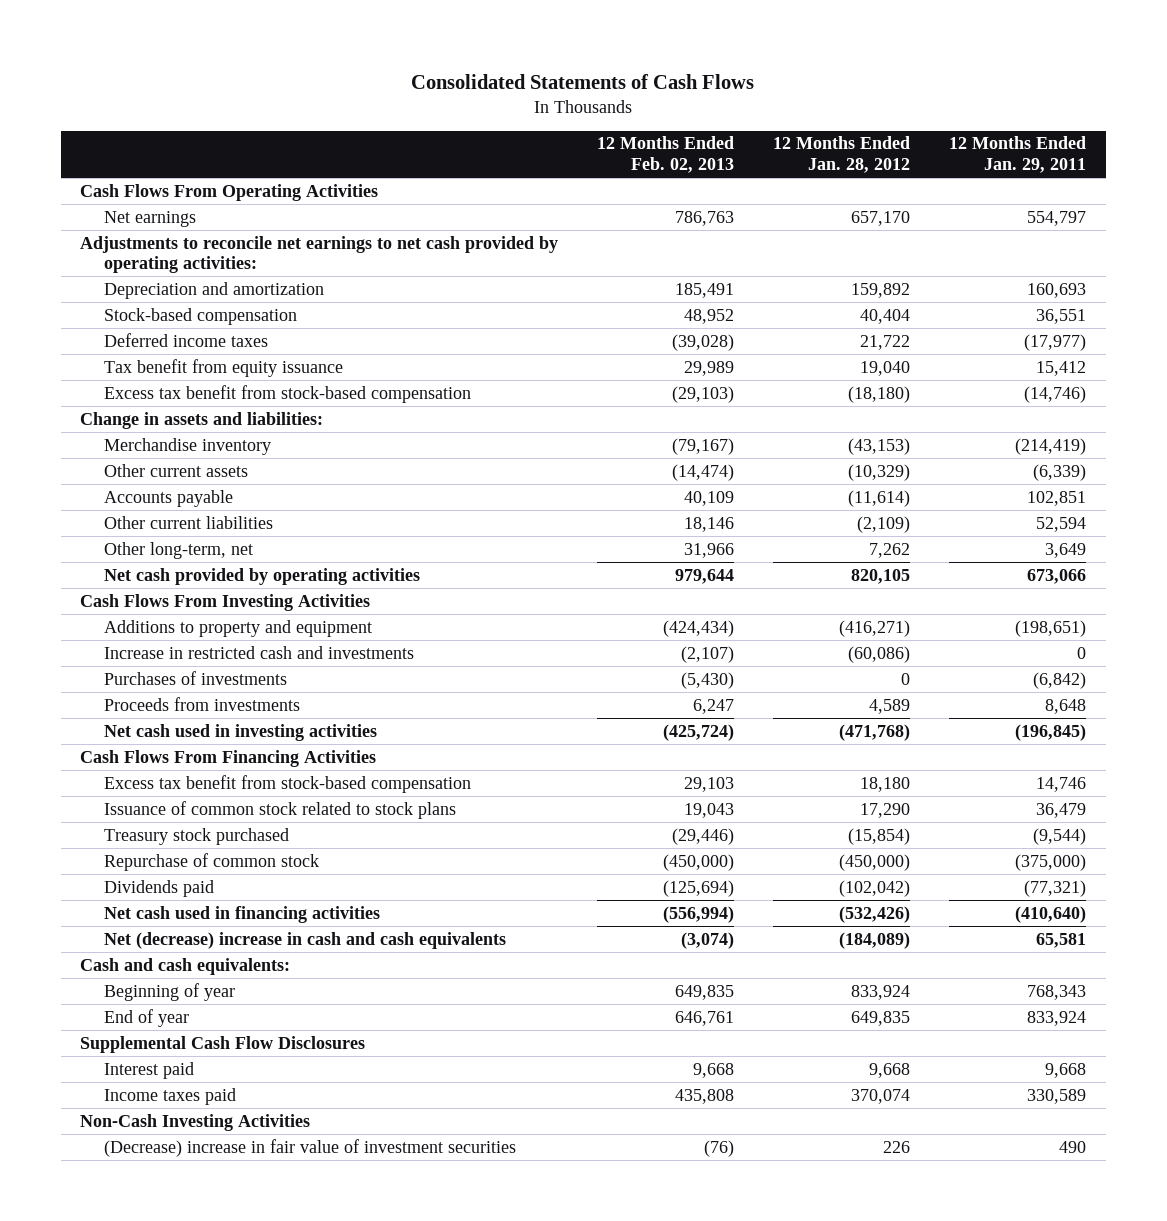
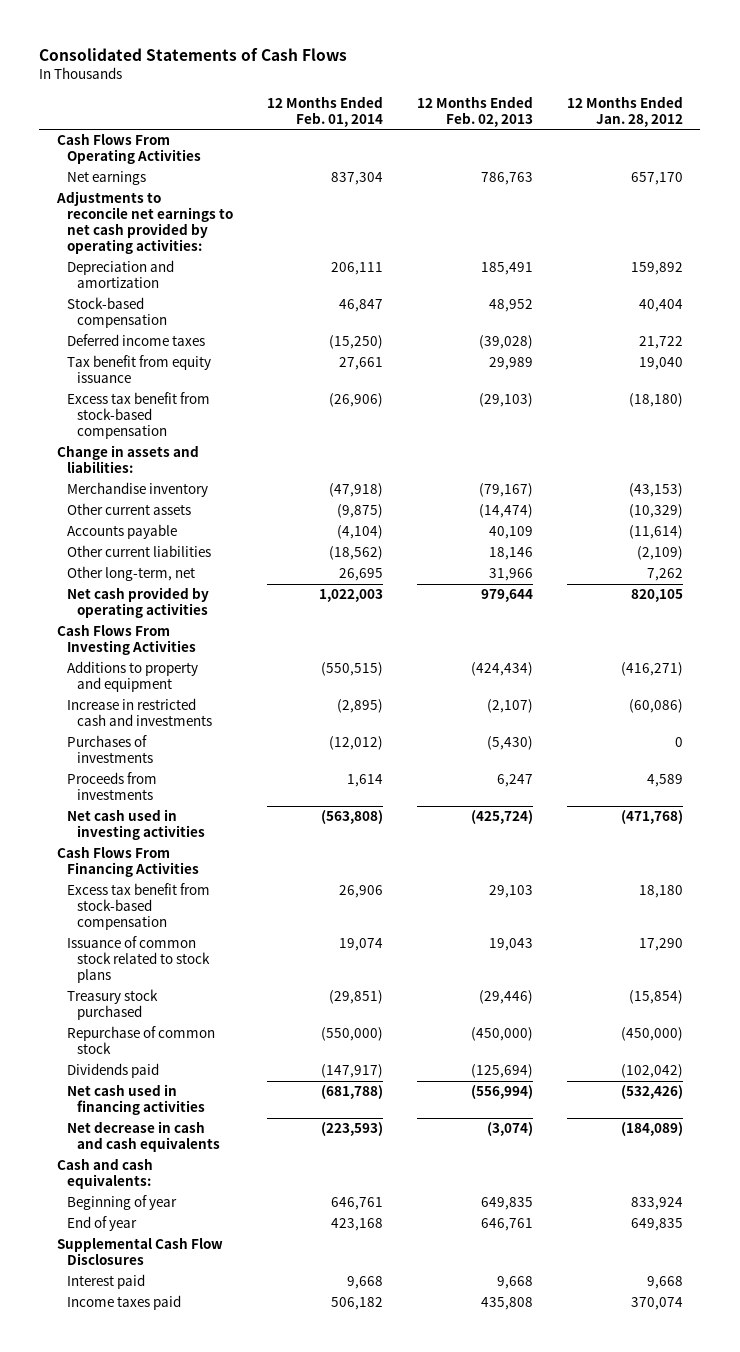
- | 12 Months Ended Feb. 02, 2013 | 12 Months Ended Jan. 28, 2012 | 12 Months Ended Jan. 29, 2011
+ | 12 Months Ended Feb. 01, 2014 | 12 Months Ended Feb. 02, 2013 | 12 Months Ended Jan. 28, 2012
- Net (decrease) increase in cash and cash equivalents | (3,074) | (184,089) | 65,581
+ Net decrease in cash and cash equivalents | (223,593) | (3,074) | (184,089)
- Non-Cash Investing Activities
- (Decrease) increase in fair value of investment securities | (76) | 226 | 490

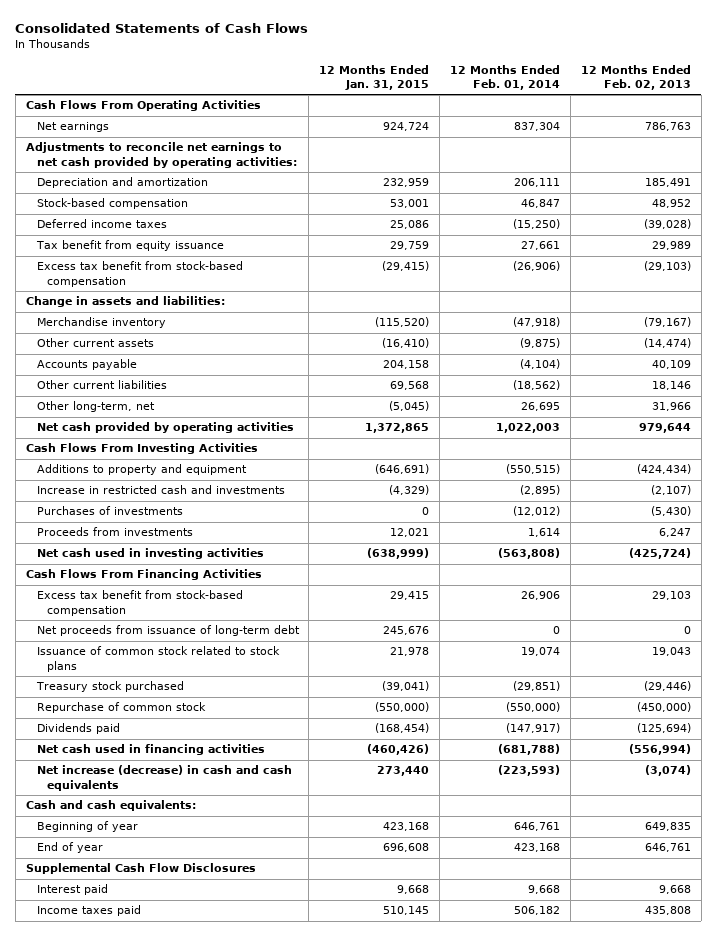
- | 12 Months Ended Feb. 01, 2014 | 12 Months Ended Feb. 02, 2013 | 12 Months Ended Jan. 28, 2012
+ | 12 Months Ended Jan. 31, 2015 | 12 Months Ended Feb. 01, 2014 | 12 Months Ended Feb. 02, 2013
+ Net proceeds from issuance of long-term debt | 245,676 | 0 | 0
- Net decrease in cash and cash equivalents | (223,593) | (3,074) | (184,089)
+ Net increase (decrease) in cash and cash equivalents | 273,440 | (223,593) | (3,074)

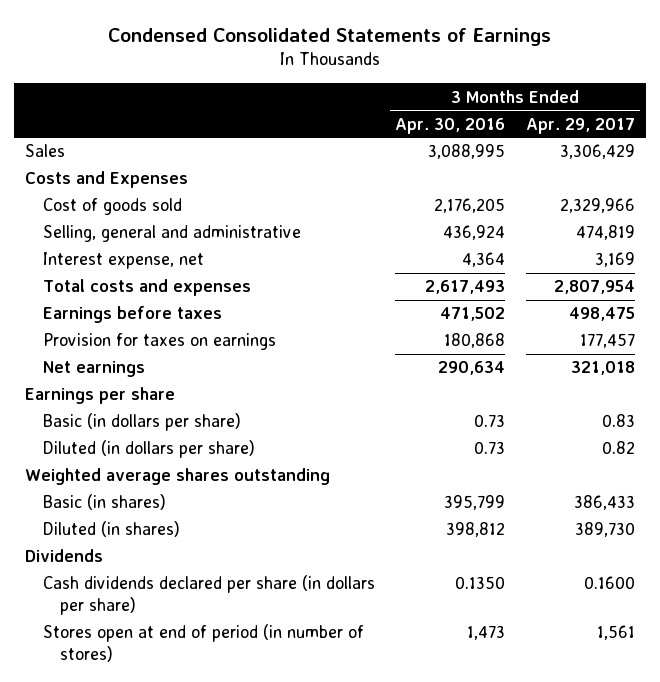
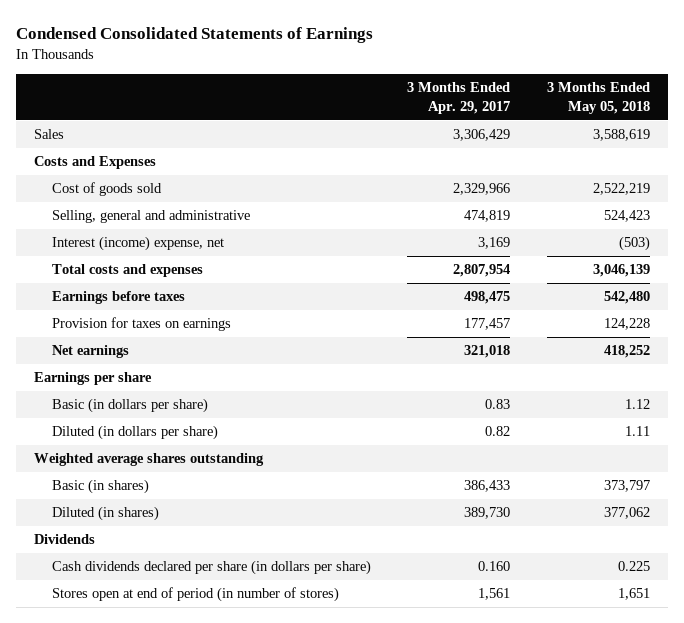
- | 3 Months Ended Apr. 30, 2016 | 3 Months Ended Apr. 29, 2017
+ | 3 Months Ended Apr. 29, 2017 | 3 Months Ended May 05, 2018
- Interest expense, net | 4,364 | 3,169
+ Interest (income) expense, net | 3,169 | (503)
- Cash dividends declared per share (in dollars per share) | 0.1350 | 0.1600
+ Cash dividends declared per share (in dollars per share) | 0.160 | 0.225

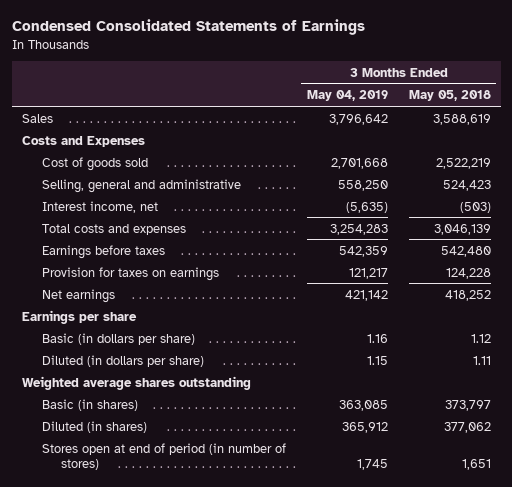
- | 3 Months Ended Apr. 29, 2017 | 3 Months Ended May 05, 2018
+ | 3 Months Ended May 04, 2019 | 3 Months Ended May 05, 2018
- Interest (income) expense, net | 3,169 | (503)
+ Interest income, net | (5,635) | (503)
- Dividends
- Cash dividends declared per share (in dollars per share) | 0.160 | 0.225

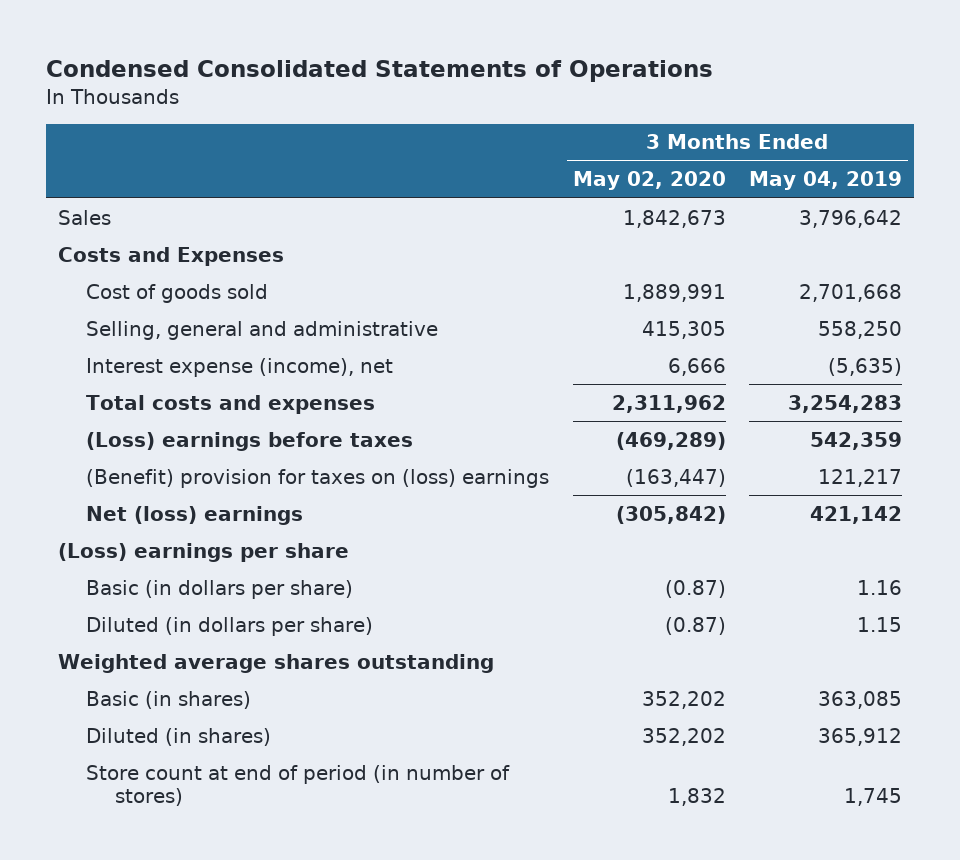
- Condensed Consolidated Statements of Earnings
+ Condensed Consolidated Statements of Operations
- | 3 Months Ended May 04, 2019 | 3 Months Ended May 05, 2018
+ | 3 Months Ended May 02, 2020 | 3 Months Ended May 04, 2019
- Interest income, net | (5,635) | (503)
+ Interest expense (income), net | 6,666 | (5,635)
- Earnings before taxes | 542,359 | 542,480
- Provision for taxes on earnings | 121,217 | 124,228
- Net earnings | 421,142 | 418,252
- Earnings per share
+ (Loss) earnings before taxes | (469,289) | 542,359
+ (Benefit) provision for taxes on (loss) earnings | (163,447) | 121,217
+ Net (loss) earnings | (305,842) | 421,142
+ (Loss) earnings per share
- Stores open at end of period (in number of stores) | 1,745 | 1,651
+ Store count at end of period (in number of stores) | 1,832 | 1,745

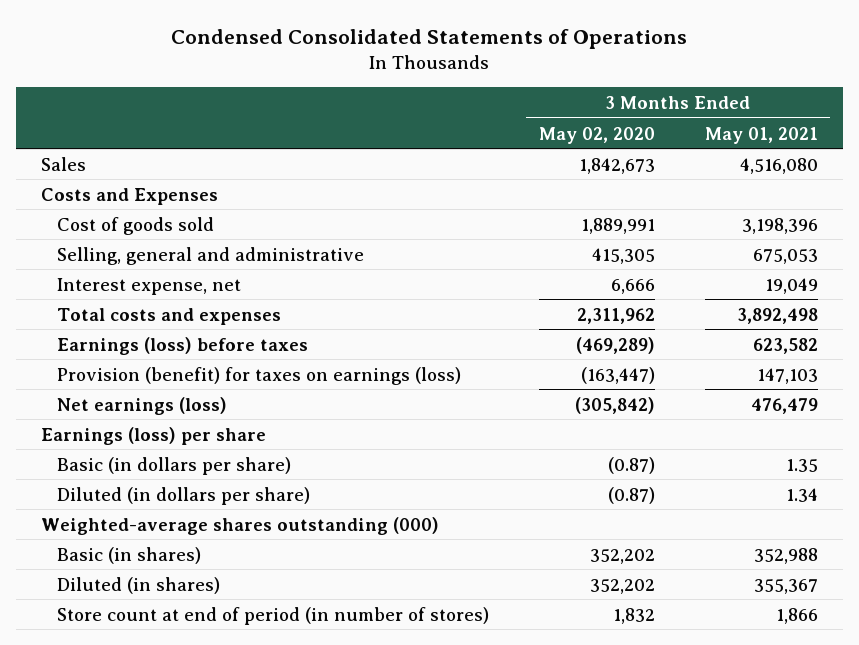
- | 3 Months Ended May 02, 2020 | 3 Months Ended May 04, 2019
+ | 3 Months Ended May 02, 2020 | 3 Months Ended May 01, 2021
- Interest expense (income), net | 6,666 | (5,635)
+ Interest expense, net | 6,666 | 19,049
- (Loss) earnings before taxes | (469,289) | 542,359
- (Benefit) provision for taxes on (loss) earnings | (163,447) | 121,217
- Net (loss) earnings | (305,842) | 421,142
- (Loss) earnings per share
+ Earnings (loss) before taxes | (469,289) | 623,582
+ Provision (benefit) for taxes on earnings (loss) | (163,447) | 147,103
+ Net earnings (loss) | (305,842) | 476,479
+ Earnings (loss) per share
- Weighted average shares outstanding
+ Weighted-average shares outstanding (000)

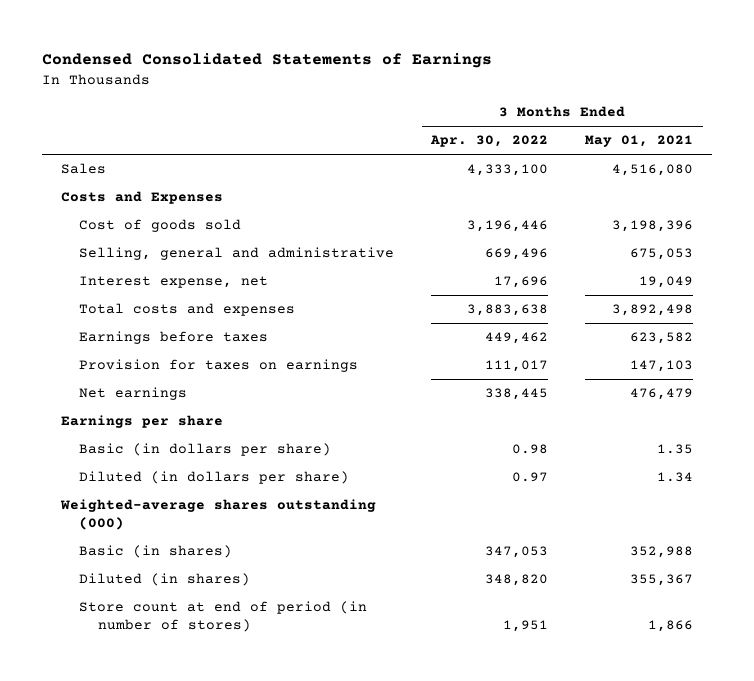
- Condensed Consolidated Statements of Operations
+ Condensed Consolidated Statements of Earnings
- | 3 Months Ended May 02, 2020 | 3 Months Ended May 01, 2021
+ | 3 Months Ended Apr. 30, 2022 | 3 Months Ended May 01, 2021
- Earnings (loss) before taxes | (469,289) | 623,582
- Provision (benefit) for taxes on earnings (loss) | (163,447) | 147,103
- Net earnings (loss) | (305,842) | 476,479
- Earnings (loss) per share
+ Earnings before taxes | 449,462 | 623,582
+ Provision for taxes on earnings | 111,017 | 147,103
+ Net earnings | 338,445 | 476,479
+ Earnings per share

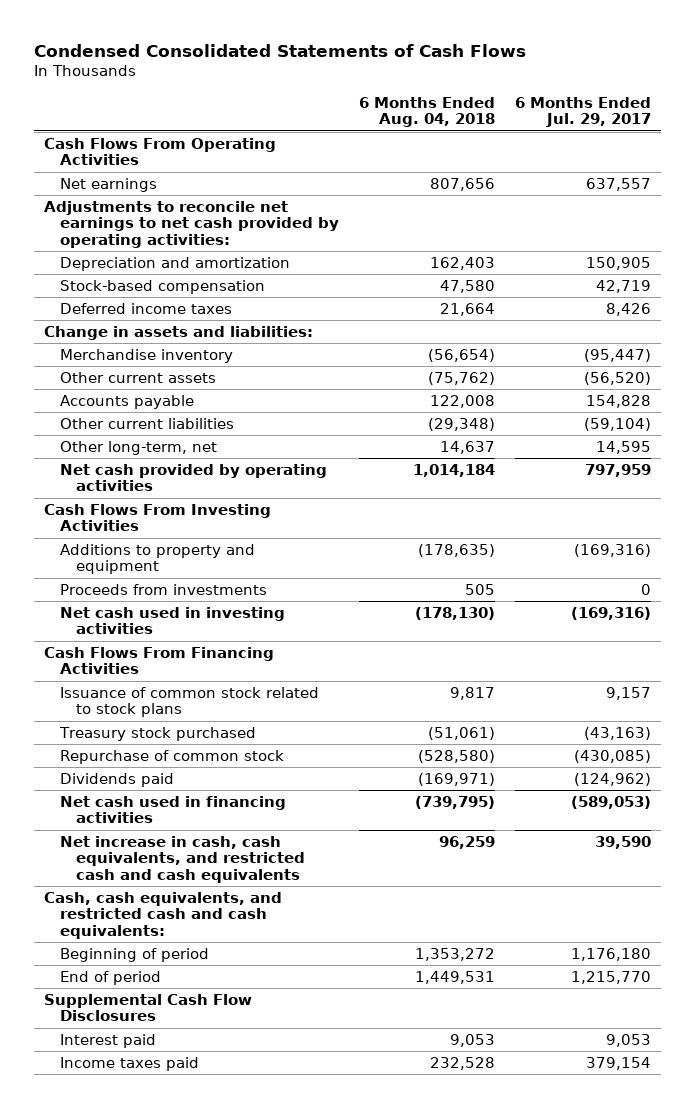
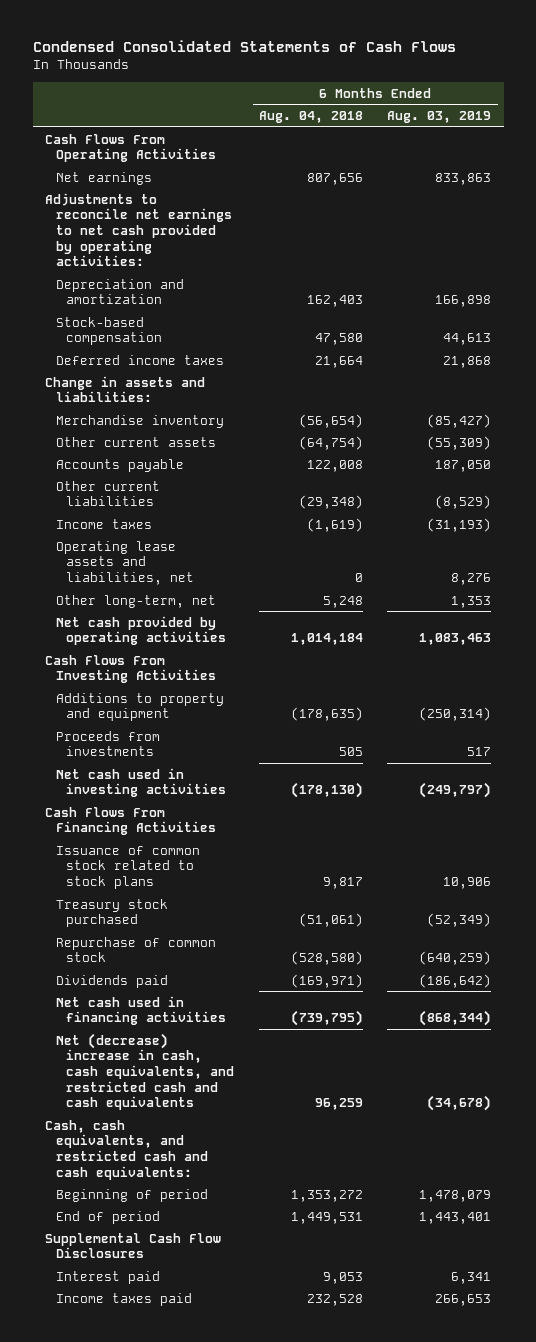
- | 6 Months Ended Aug. 04, 2018 | 6 Months Ended Jul. 29, 2017
+ | 6 Months Ended Aug. 04, 2018 | 6 Months Ended Aug. 03, 2019
- Other current assets | (75,762) | (56,520)
+ Other current assets | (64,754) | (55,309)
- Other long-term, net | 14,637 | 14,595
+ Income taxes | (1,619) | (31,193)
+ Operating lease assets and liabilities, net | 0 | 8,276
+ Other long-term, net | 5,248 | 1,353
- Net increase in cash, cash equivalents, and restricted cash and cash equivalents | 96,259 | 39,590
+ Net (decrease) increase in cash, cash equivalents, and restricted cash and cash equivalents | 96,259 | (34,678)

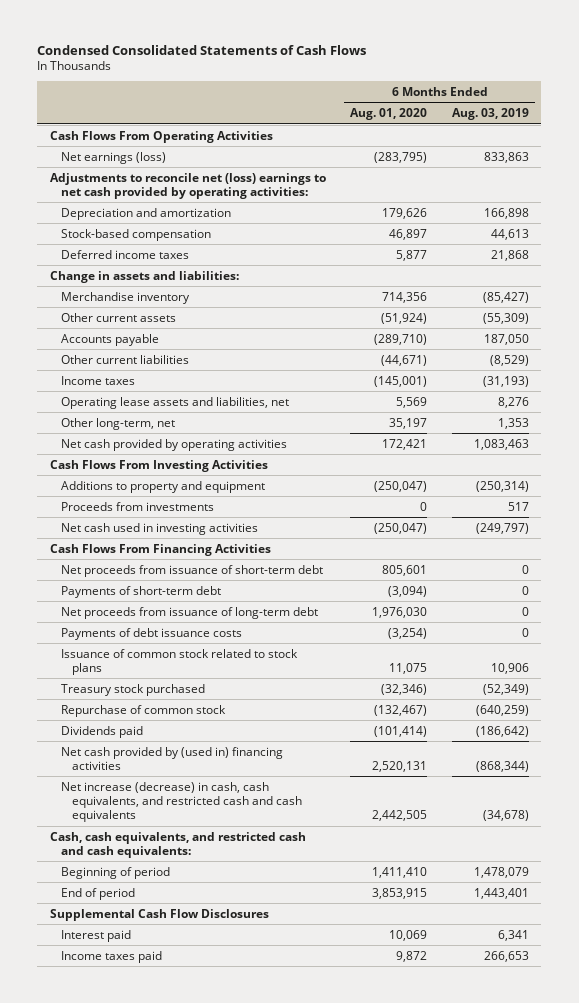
- | 6 Months Ended Aug. 04, 2018 | 6 Months Ended Aug. 03, 2019
+ | 6 Months Ended Aug. 01, 2020 | 6 Months Ended Aug. 03, 2019
- Net earnings | 807,656 | 833,863
- Adjustments to reconcile net earnings to net cash provided by operating activities:
+ Net earnings (loss) | (283,795) | 833,863
+ Adjustments to reconcile net (loss) earnings to net cash provided by operating activities:
+ Net proceeds from issuance of short-term debt | 805,601 | 0
+ Payments of short-term debt | (3,094) | 0
+ Net proceeds from issuance of long-term debt | 1,976,030 | 0
+ Payments of debt issuance costs | (3,254) | 0
- Net cash used in financing activities | (739,795) | (868,344)
- Net (decrease) increase in cash, cash equivalents, and restricted cash and cash equivalents | 96,259 | (34,678)
+ Net cash provided by (used in) financing activities | 2,520,131 | (868,344)
+ Net increase (decrease) in cash, cash equivalents, and restricted cash and cash equivalents | 2,442,505 | (34,678)

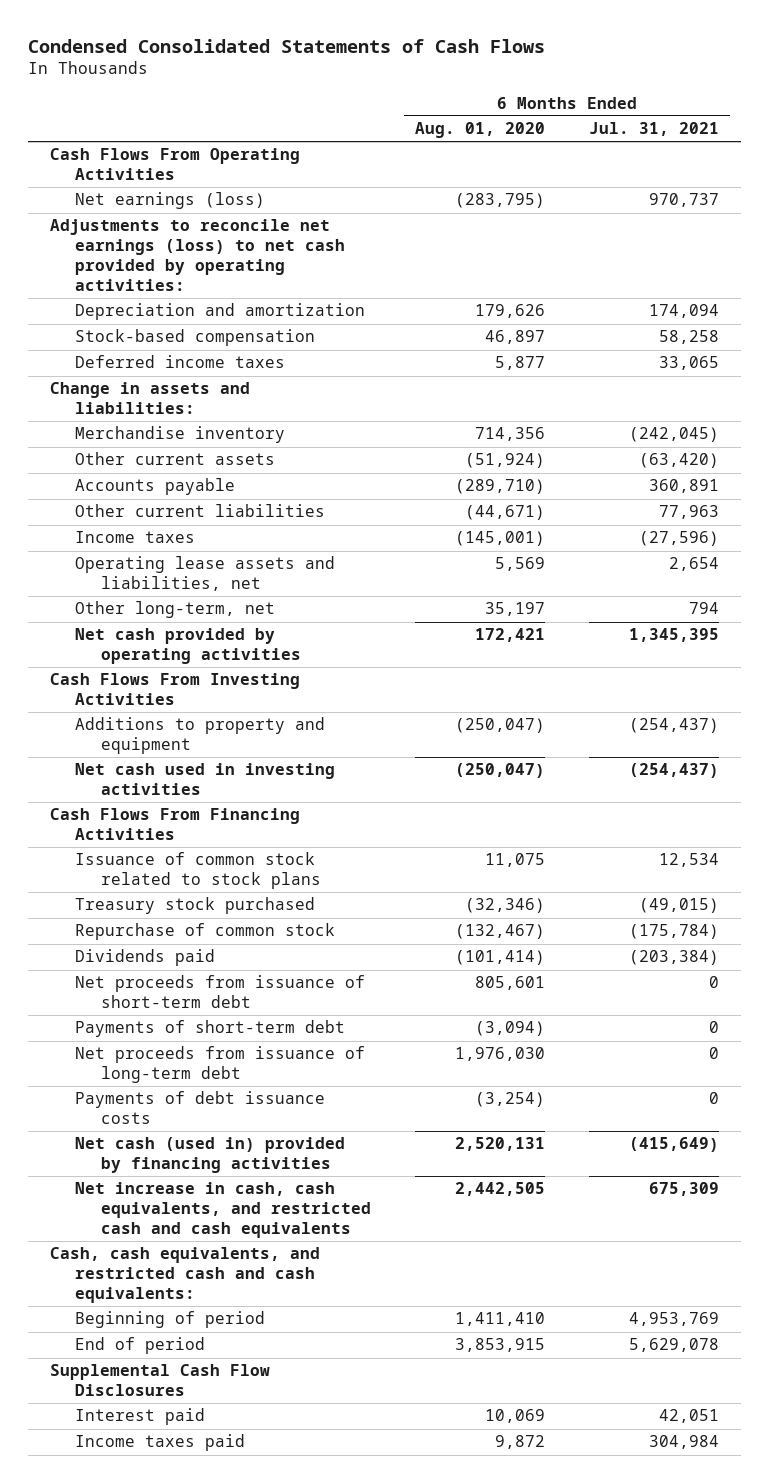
- | 6 Months Ended Aug. 01, 2020 | 6 Months Ended Aug. 03, 2019
+ | 6 Months Ended Aug. 01, 2020 | 6 Months Ended Jul. 31, 2021
- Adjustments to reconcile net (loss) earnings to net cash provided by operating activities:
+ Adjustments to reconcile net earnings (loss) to net cash provided by operating activities:
- Proceeds from investments | 0 | 517
- Net cash provided by (used in) financing activities | 2,520,131 | (868,344)
- Net increase (decrease) in cash, cash equivalents, and restricted cash and cash equivalents | 2,442,505 | (34,678)
moved down: Net proceeds from issuance of short-term debt | 805,601 | 0
moved down: Payments of short-term debt | (3,094) | 0
moved down: Net proceeds from issuance of long-term debt | 1,976,030 | 0
moved down: Payments of debt issuance costs | (3,254) | 0
+ Net cash (used in) provided by financing activities | 2,520,131 | (415,649)
+ Net increase in cash, cash equivalents, and restricted cash and cash equivalents | 2,442,505 | 675,309

